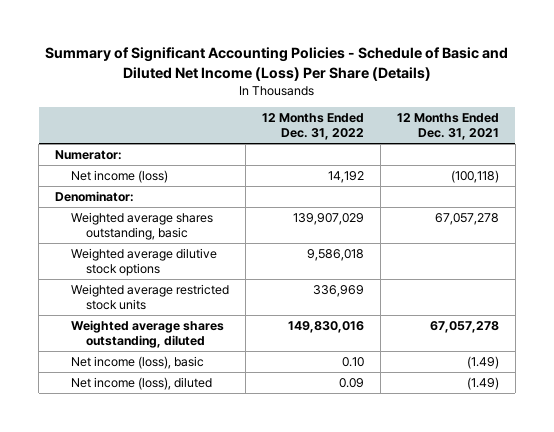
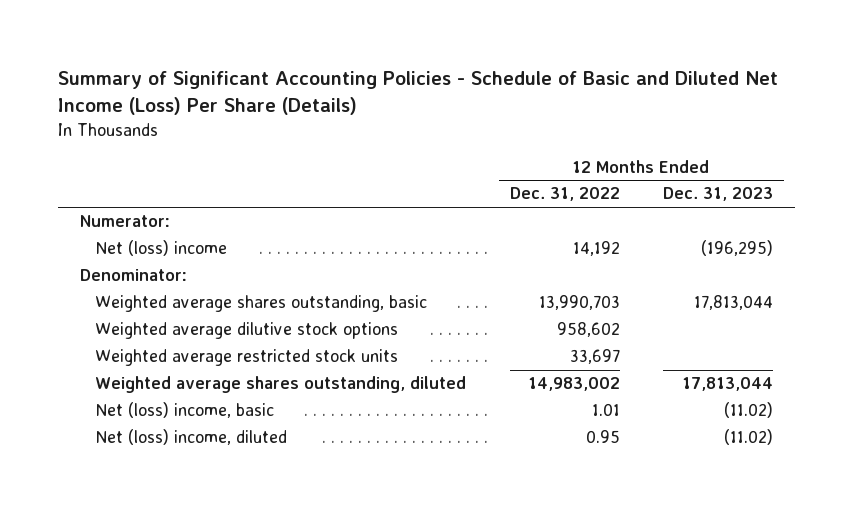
- | 12 Months Ended Dec. 31, 2022 | 12 Months Ended Dec. 31, 2021
+ | 12 Months Ended Dec. 31, 2022 | 12 Months Ended Dec. 31, 2023
- Net income (loss) | 14,192 | (100,118)
+ Net (loss) income | 14,192 | (196,295)
- Weighted average shares outstanding, basic | 139,907,029 | 67,057,278
- Weighted average dilutive stock options | 9,586,018 |
- Weighted average restricted stock units | 336,969 |
- Weighted average shares outstanding, diluted | 149,830,016 | 67,057,278
- Net income (loss), basic | 0.10 | (1.49)
- Net income (loss), diluted | 0.09 | (1.49)
+ Weighted average shares outstanding, basic | 13,990,703 | 17,813,044
+ Weighted average dilutive stock options | 958,602 |
+ Weighted average restricted stock units | 33,697 |
+ Weighted average shares outstanding, diluted | 14,983,002 | 17,813,044
+ Net (loss) income, basic | 1.01 | (11.02)
+ Net (loss) income, diluted | 0.95 | (11.02)

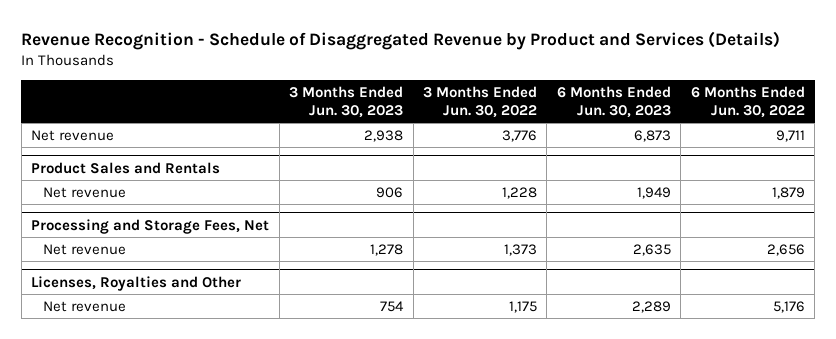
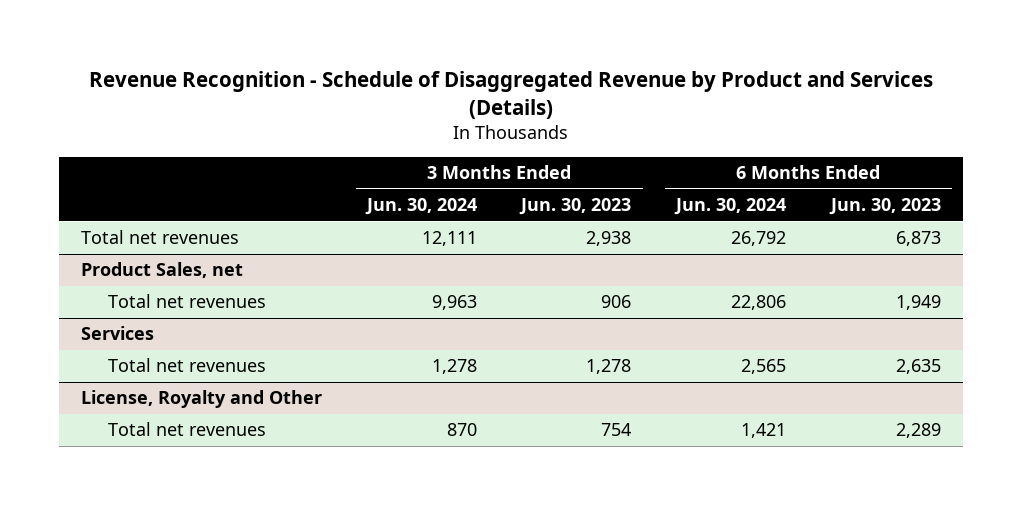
- | 3 Months Ended Jun. 30, 2023 | 3 Months Ended Jun. 30, 2022 | 6 Months Ended Jun. 30, 2023 | 6 Months Ended Jun. 30, 2022
+ | 3 Months Ended Jun. 30, 2024 | 3 Months Ended Jun. 30, 2023 | 6 Months Ended Jun. 30, 2024 | 6 Months Ended Jun. 30, 2023
- Net revenue | 2,938 | 3,776 | 6,873 | 9,711
- Product Sales and Rentals
- Net revenue | 906 | 1,228 | 1,949 | 1,879
- Processing and Storage Fees, Net
- Net revenue | 1,278 | 1,373 | 2,635 | 2,656
- Licenses, Royalties and Other
- Net revenue | 754 | 1,175 | 2,289 | 5,176
+ Total net revenues | 12,111 | 2,938 | 26,792 | 6,873
+ Product Sales, net
+ Total net revenues | 9,963 | 906 | 22,806 | 1,949
+ Services
+ Total net revenues | 1,278 | 1,278 | 2,565 | 2,635
+ License, Royalty and Other
+ Total net revenues | 870 | 754 | 1,421 | 2,289

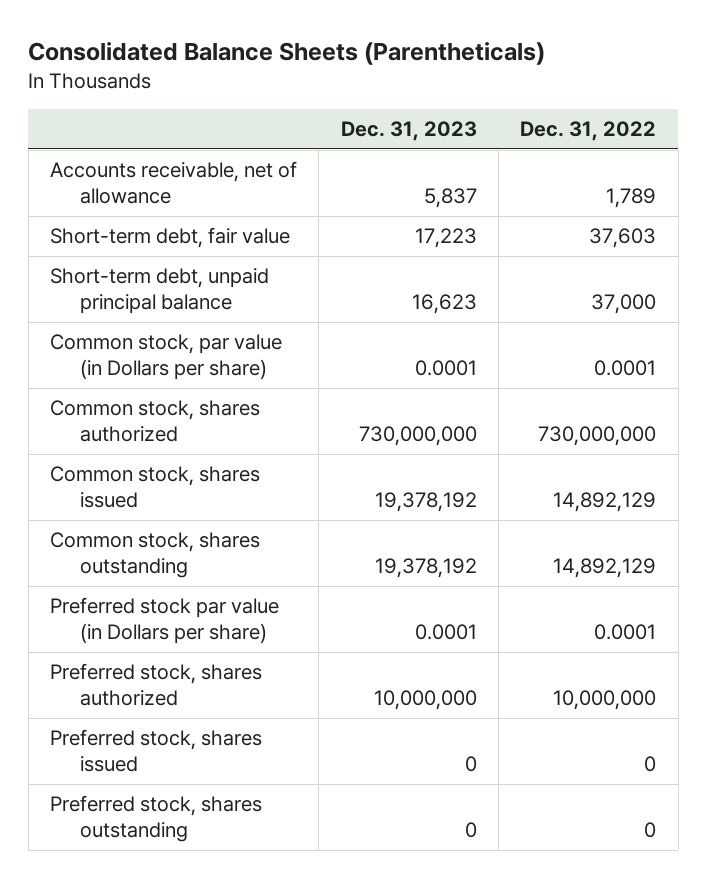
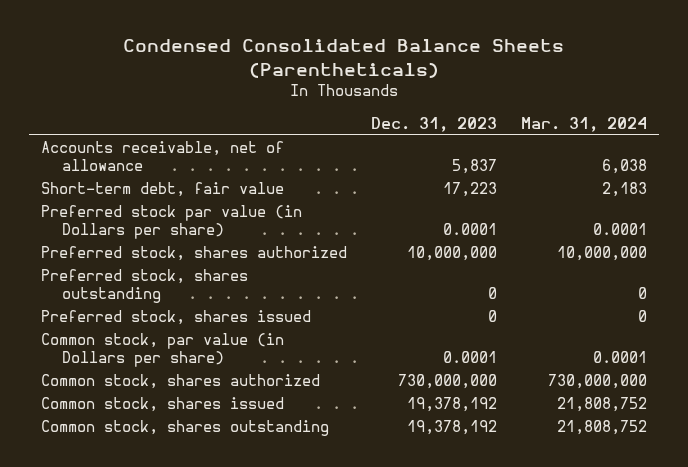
- Consolidated Balance Sheets (Parentheticals)
+ Condensed Consolidated Balance Sheets (Parentheticals)
- | Dec. 31, 2023 | Dec. 31, 2022
+ | Dec. 31, 2023 | Mar. 31, 2024
- Short-term debt, unpaid principal balance | 16,623 | 37,000
moved up: Preferred stock par value (in Dollars per share) | 0.0001 | 0.0001
moved up: Preferred stock, shares authorized | 10,000,000 | 10,000,000
moved up: Preferred stock, shares outstanding | 0 | 0
moved up: Preferred stock, shares issued | 0 | 0

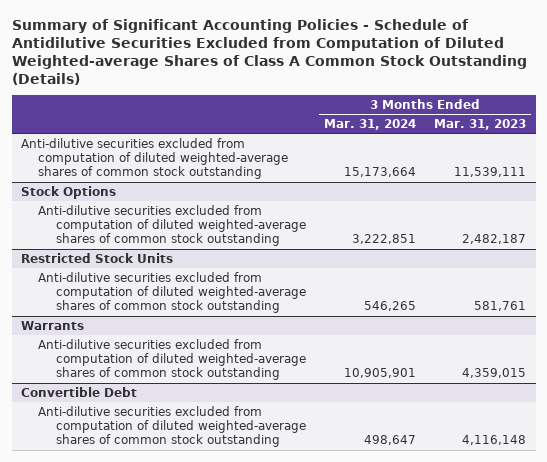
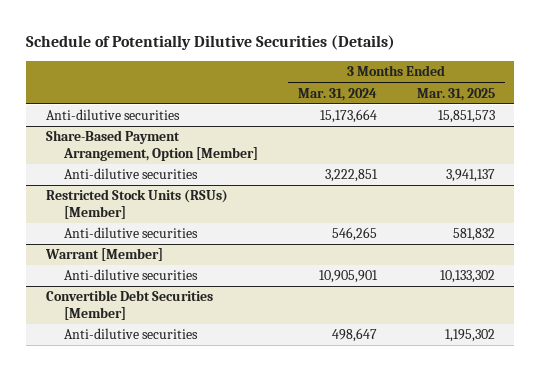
- Summary of Significant Accounting Policies - Schedule of Antidilutive Securities Excluded from Computation of Diluted Weighted-average Shares of Class A Common Stock Outstanding (Details)
+ Schedule of Potentially Dilutive Securities (Details)
- | 3 Months Ended Mar. 31, 2024 | 3 Months Ended Mar. 31, 2023
+ | 3 Months Ended Mar. 31, 2024 | 3 Months Ended Mar. 31, 2025
- Anti-dilutive securities excluded from computation of diluted weighted-average shares of common stock outstanding | 15,173,664 | 11,539,111
- Stock Options
- Anti-dilutive securities excluded from computation of diluted weighted-average shares of common stock outstanding | 3,222,851 | 2,482,187
- Restricted Stock Units
- Anti-dilutive securities excluded from computation of diluted weighted-average shares of common stock outstanding | 546,265 | 581,761
- Warrants
- Anti-dilutive securities excluded from computation of diluted weighted-average shares of common stock outstanding | 10,905,901 | 4,359,015
- Convertible Debt
- Anti-dilutive securities excluded from computation of diluted weighted-average shares of common stock outstanding | 498,647 | 4,116,148
+ Anti-dilutive securities | 15,173,664 | 15,851,573
+ Share-Based Payment Arrangement, Option [Member]
+ Anti-dilutive securities | 3,222,851 | 3,941,137
+ Restricted Stock Units (RSUs) [Member]
+ Anti-dilutive securities | 546,265 | 581,832
+ Warrant [Member]
+ Anti-dilutive securities | 10,905,901 | 10,133,302
+ Convertible Debt Securities [Member]
+ Anti-dilutive securities | 498,647 | 1,195,302

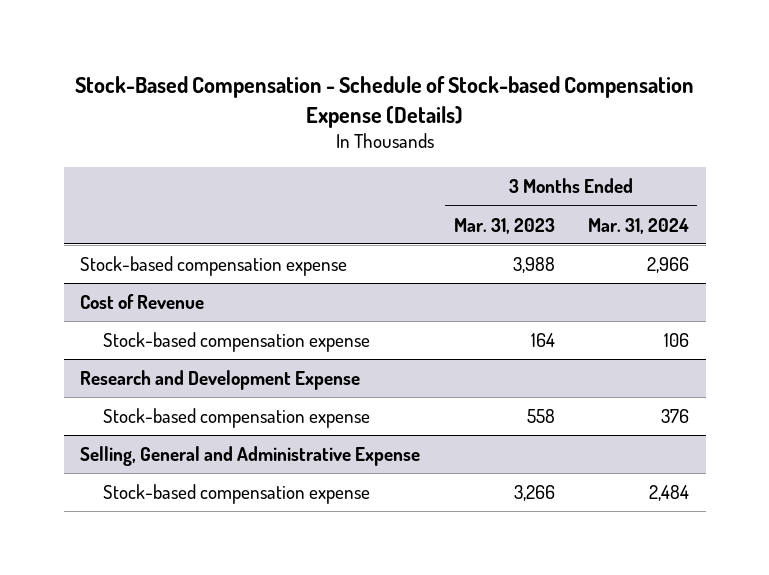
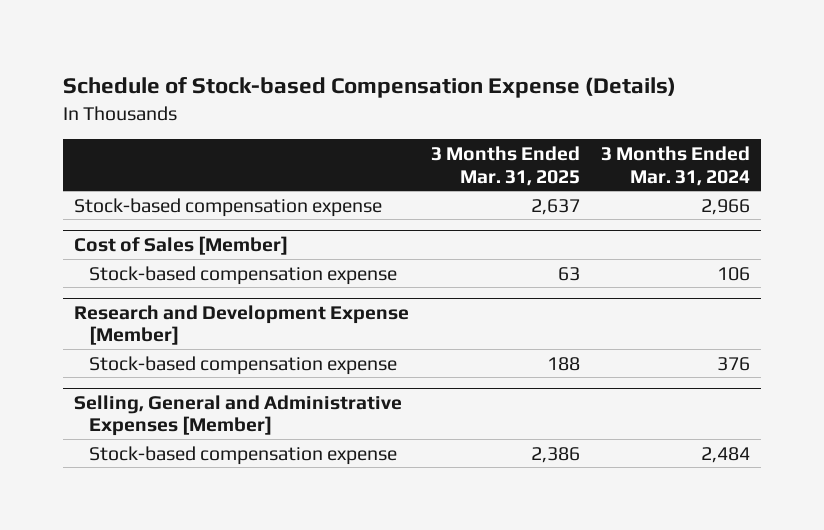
- Stock-Based Compensation - Schedule of Stock-based Compensation Expense (Details)
+ Schedule of Stock-based Compensation Expense (Details)
- | 3 Months Ended Mar. 31, 2023 | 3 Months Ended Mar. 31, 2024
+ | 3 Months Ended Mar. 31, 2025 | 3 Months Ended Mar. 31, 2024
- Cost of Revenue
+ Cost of Sales [Member]
- Research and Development Expense
+ Research and Development Expense [Member]
- Selling, General and Administrative Expense
+ Selling, General and Administrative Expenses [Member]

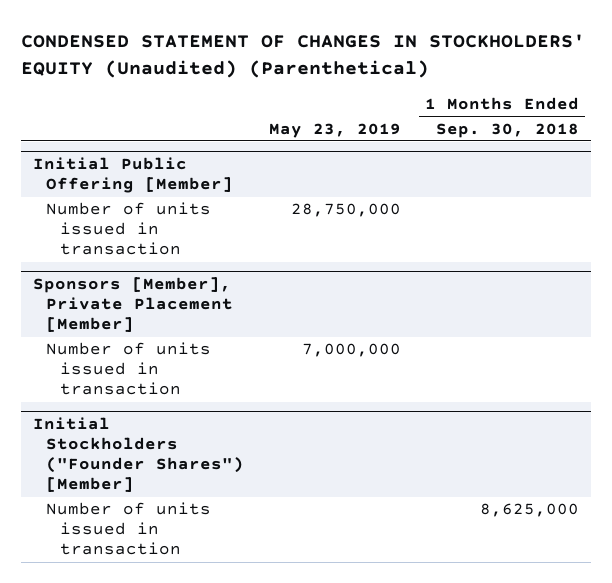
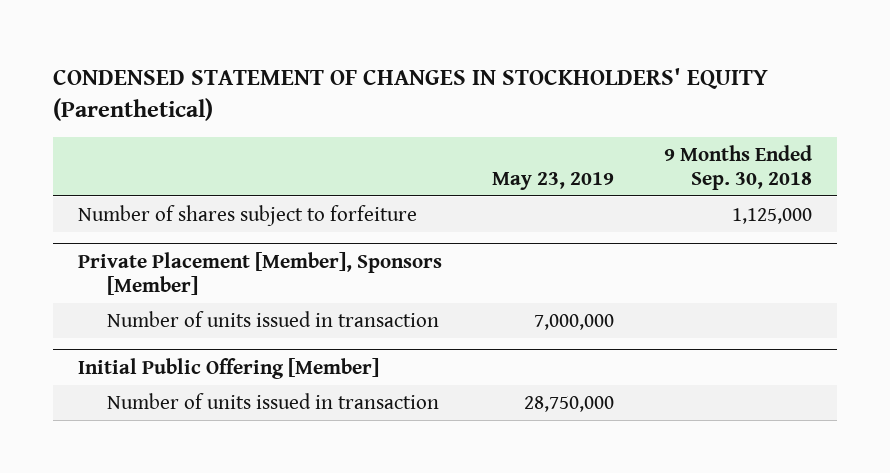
- CONDENSED STATEMENT OF CHANGES IN STOCKHOLDERS' EQUITY (Unaudited) (Parenthetical)
+ CONDENSED STATEMENT OF CHANGES IN STOCKHOLDERS' EQUITY (Parenthetical)
- | May 23, 2019 | 1 Months Ended Sep. 30, 2018
+ | May 23, 2019 | 9 Months Ended Sep. 30, 2018
+ Number of shares subject to forfeiture | | 1,125,000
+ Private Placement [Member], Sponsors [Member]
+ Number of units issued in transaction | 7,000,000 |
- Sponsors [Member], Private Placement [Member]
- Number of units issued in transaction | 7,000,000 |
- Initial Stockholders ("Founder Shares") [Member]
- Number of units issued in transaction | | 8,625,000

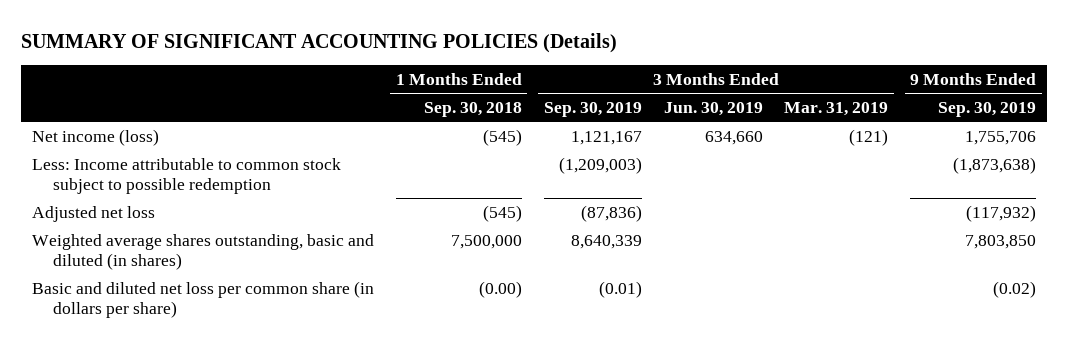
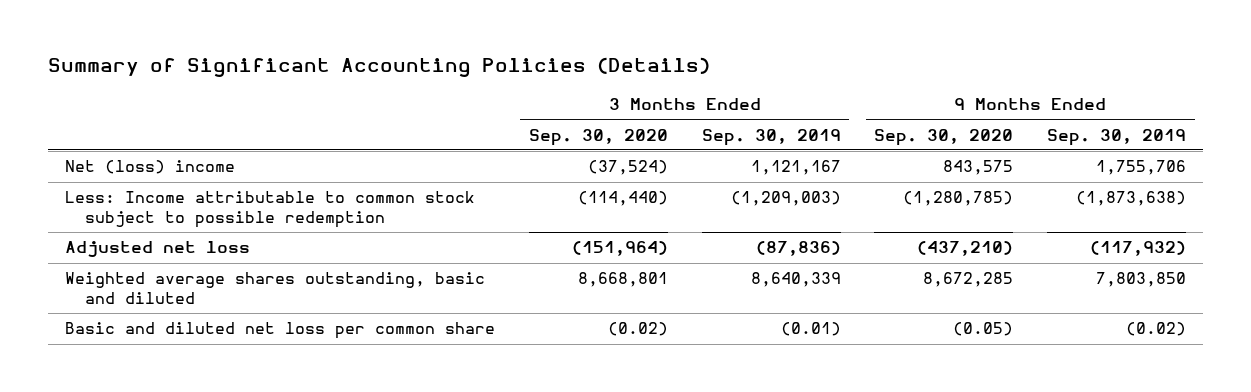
- SUMMARY OF SIGNIFICANT ACCOUNTING POLICIES (Details)
+ Summary of Significant Accounting Policies (Details)
- | 1 Months Ended Sep. 30, 2018 | 3 Months Ended Sep. 30, 2019 | 3 Months Ended Jun. 30, 2019 | 3 Months Ended Mar. 31, 2019 | 9 Months Ended Sep. 30, 2019
+ | 3 Months Ended Sep. 30, 2020 | 3 Months Ended Sep. 30, 2019 | 9 Months Ended Sep. 30, 2020 | 9 Months Ended Sep. 30, 2019
- Net income (loss) | (545) | 1,121,167 | 634,660 | (121) | 1,755,706
+ Net (loss) income | (37,524) | 1,121,167 | 843,575 | 1,755,706
- Weighted average shares outstanding, basic and diluted (in shares) | 7,500,000 | 8,640,339 | | | 7,803,850
- Basic and diluted net loss per common share (in dollars per share) | (0.00) | (0.01) | | | (0.02)
+ Weighted average shares outstanding, basic and diluted | 8,668,801 | 8,640,339 | 8,672,285 | 7,803,850
+ Basic and diluted net loss per common share | (0.02) | (0.01) | (0.05) | (0.02)

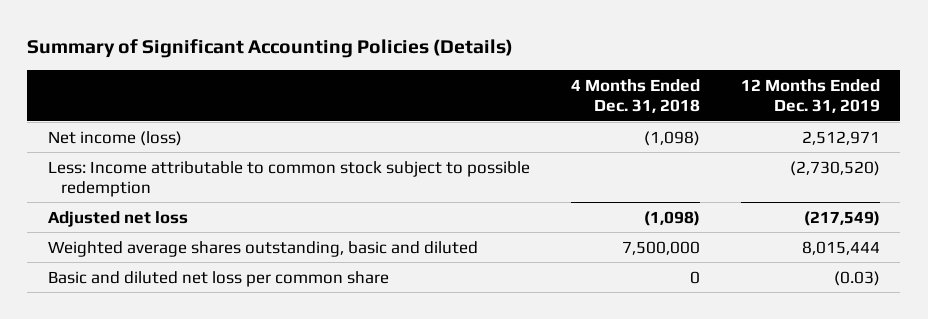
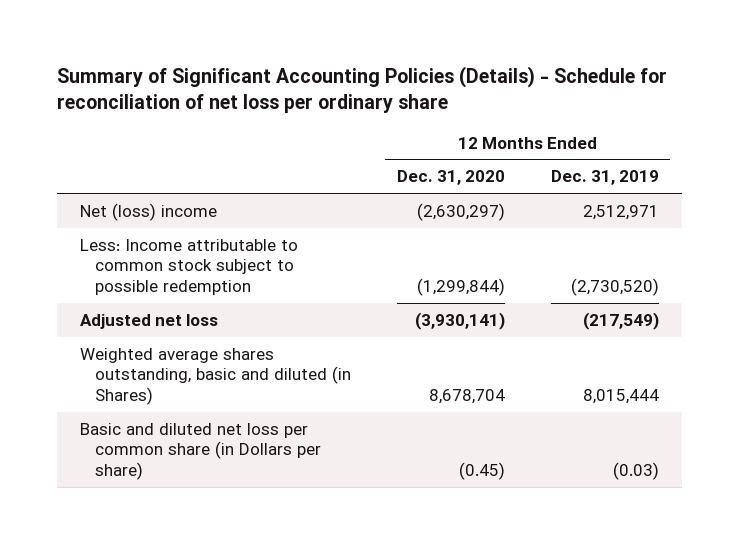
- Summary of Significant Accounting Policies (Details)
+ Summary of Significant Accounting Policies (Details) - Schedule for reconciliation of net loss per ordinary share
- | 4 Months Ended Dec. 31, 2018 | 12 Months Ended Dec. 31, 2019
+ | 12 Months Ended Dec. 31, 2020 | 12 Months Ended Dec. 31, 2019
- Net income (loss) | (1,098) | 2,512,971
+ Net (loss) income | (2,630,297) | 2,512,971
- Weighted average shares outstanding, basic and diluted | 7,500,000 | 8,015,444
- Basic and diluted net loss per common share | 0 | (0.03)
+ Weighted average shares outstanding, basic and diluted (in Shares) | 8,678,704 | 8,015,444
+ Basic and diluted net loss per common share (in Dollars per share) | (0.45) | (0.03)

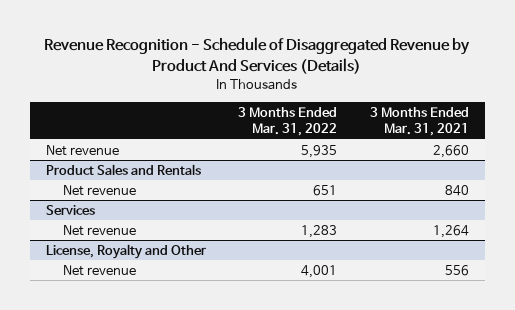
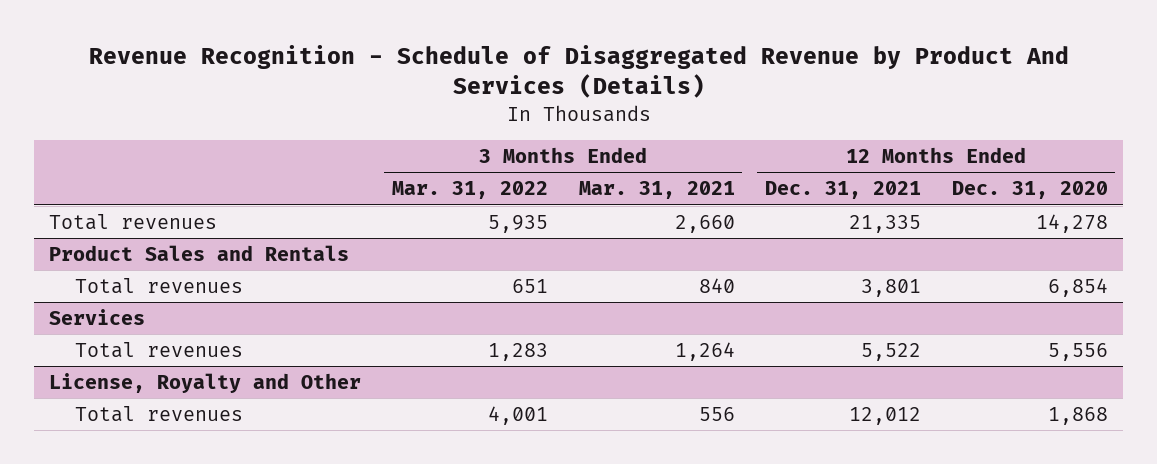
- | 3 Months Ended Mar. 31, 2022 | 3 Months Ended Mar. 31, 2021
+ | 3 Months Ended Mar. 31, 2022 | 3 Months Ended Mar. 31, 2021 | 12 Months Ended Dec. 31, 2021 | 12 Months Ended Dec. 31, 2020
- Net revenue | 5,935 | 2,660
+ Total revenues | 5,935 | 2,660 | 21,335 | 14,278
@ Product Sales and Rentals
- Net revenue | 651 | 840
+ Total revenues | 651 | 840 | 3,801 | 6,854
@ Services
- Net revenue | 1,283 | 1,264
+ Total revenues | 1,283 | 1,264 | 5,522 | 5,556
@ License, Royalty and Other
- Net revenue | 4,001 | 556
+ Total revenues | 4,001 | 556 | 12,012 | 1,868

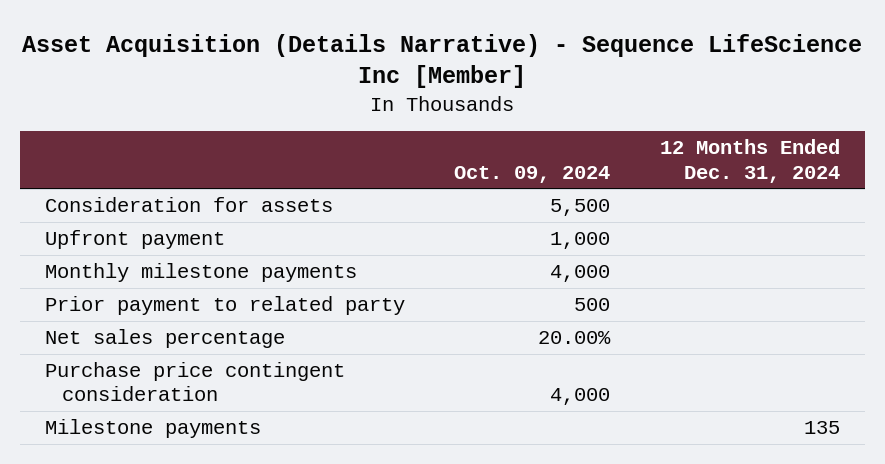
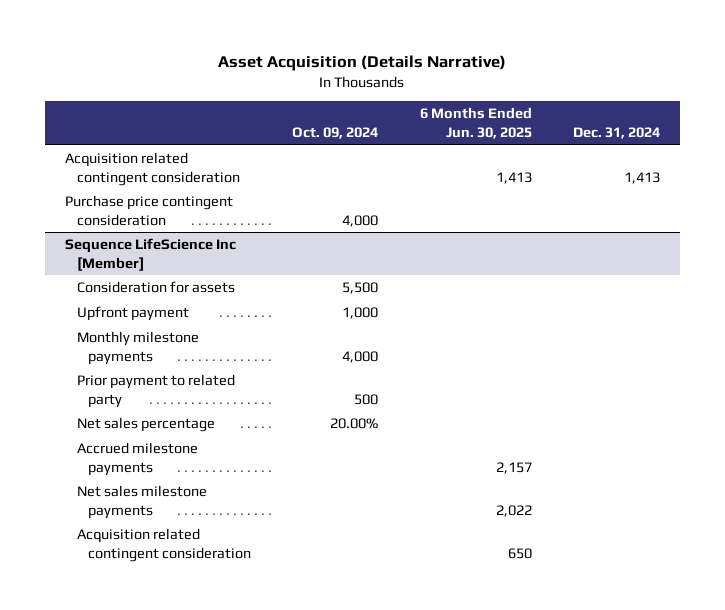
- Asset Acquisition (Details Narrative) - Sequence LifeScience Inc [Member]
+ Asset Acquisition (Details Narrative)
- | Oct. 09, 2024 | 12 Months Ended Dec. 31, 2024
+ | Oct. 09, 2024 | 6 Months Ended Jun. 30, 2025 | Dec. 31, 2024
+ Acquisition related contingent consideration | | 1,413 | 1,413
moved up: Purchase price contingent consideration | 4,000 | |
+ Sequence LifeScience Inc [Member]
- Milestone payments | | 135
+ Accrued milestone payments | | 2,157 |
+ Net sales milestone payments | | 2,022 |
+ Acquisition related contingent consideration | | 650 |

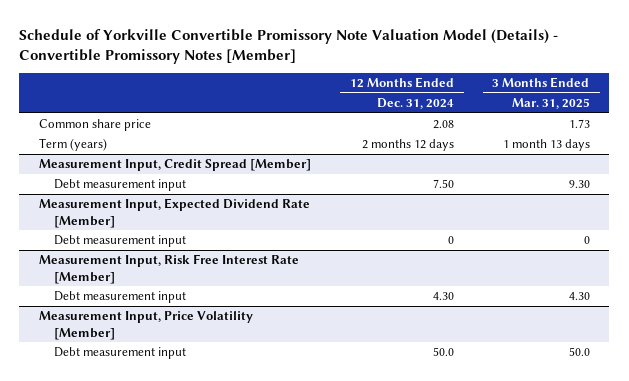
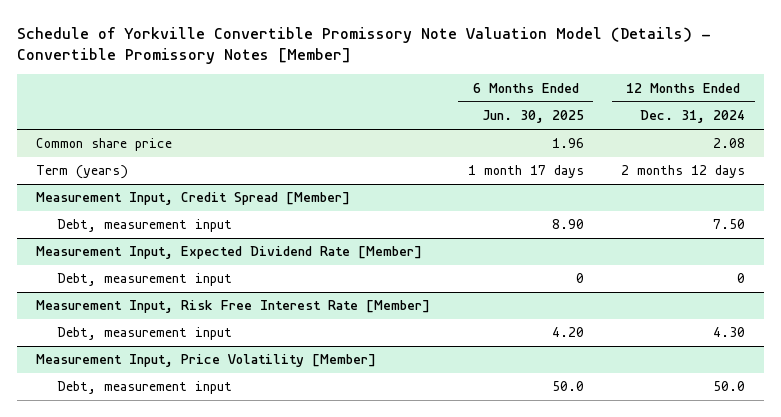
- | 12 Months Ended Dec. 31, 2024 | 3 Months Ended Mar. 31, 2025
+ | 6 Months Ended Jun. 30, 2025 | 12 Months Ended Dec. 31, 2024
@ Measurement Input, Credit Spread [Member]
- Debt measurement input | 7.50 | 9.30
+ Debt, measurement input | 8.90 | 7.50
@ Measurement Input, Expected Dividend Rate [Member]
- Debt measurement input | 0 | 0
+ Debt, measurement input | 0 | 0
@ Measurement Input, Risk Free Interest Rate [Member]
- Debt measurement input | 4.30 | 4.30
+ Debt, measurement input | 4.20 | 4.30
@ Measurement Input, Price Volatility [Member]
- Debt measurement input | 50.0 | 50.0
+ Debt, measurement input | 50.0 | 50.0

